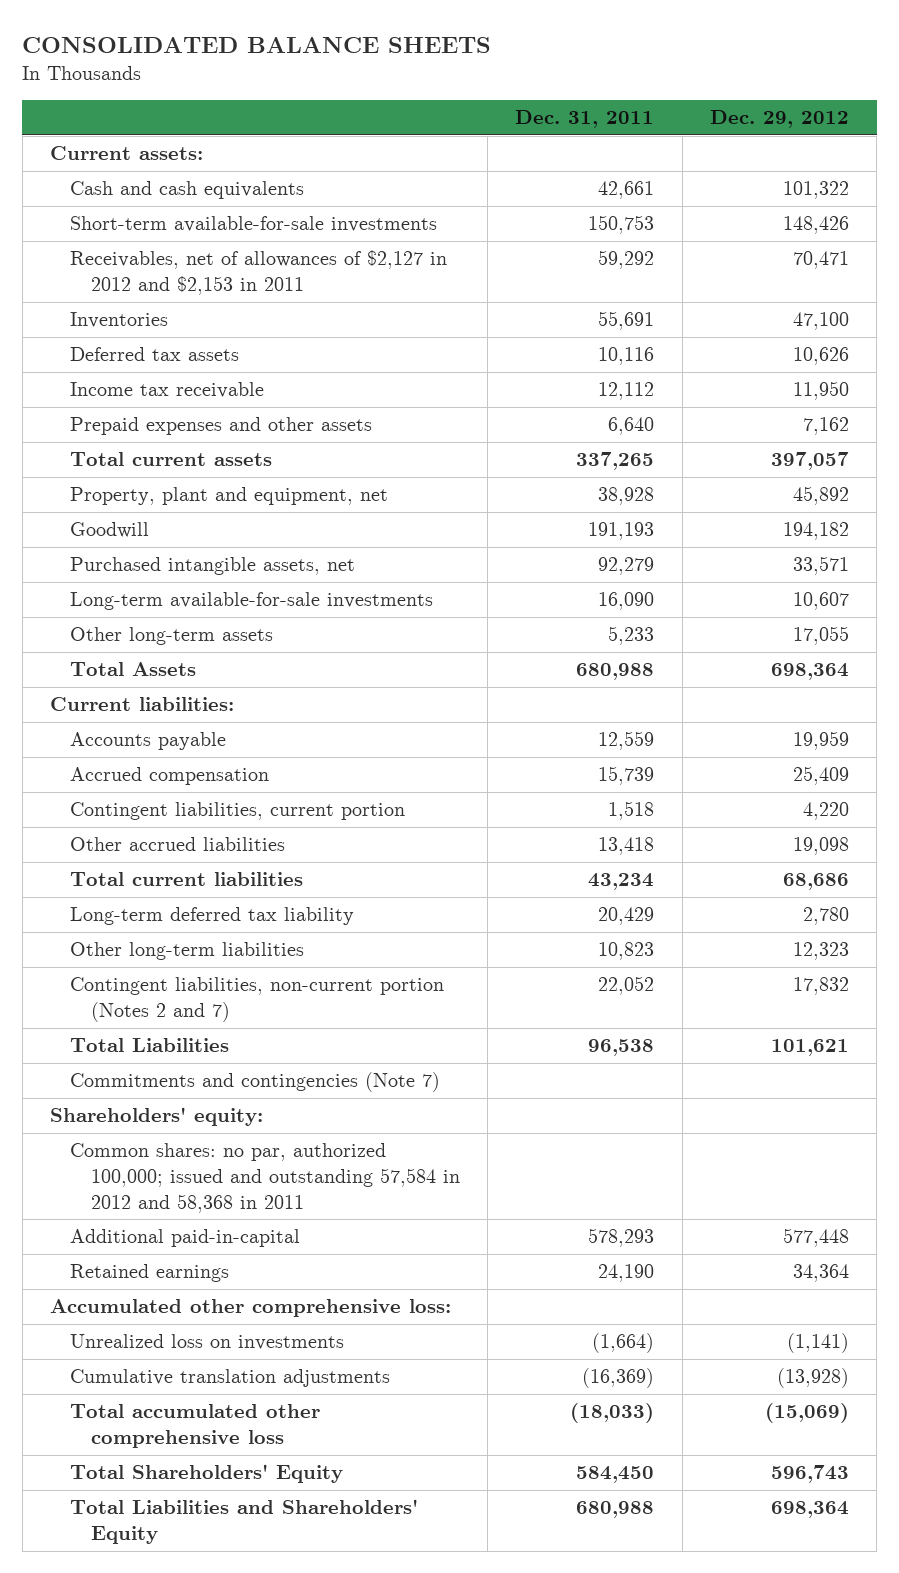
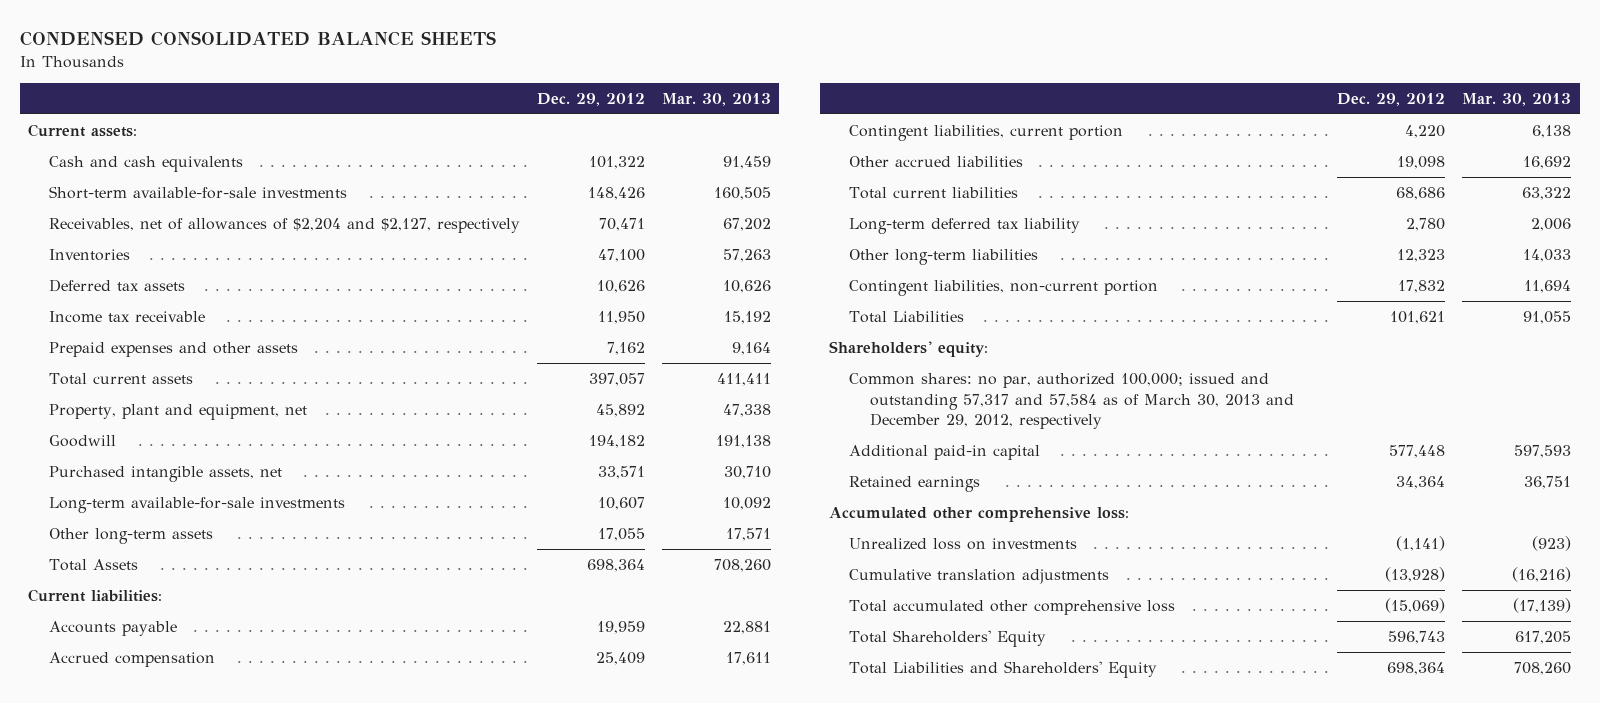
- CONSOLIDATED BALANCE SHEETS
+ CONDENSED CONSOLIDATED BALANCE SHEETS
- | Dec. 31, 2011 | Dec. 29, 2012
+ | Dec. 29, 2012 | Mar. 30, 2013
- Receivables, net of allowances of $2,127 in 2012 and $2,153 in 2011 | 59,292 | 70,471
+ Receivables, net of allowances of $2,204 and $2,127, respectively | 70,471 | 67,202
- Contingent liabilities, non-current portion (Notes 2 and 7) | 22,052 | 17,832
+ Contingent liabilities, non-current portion | 17,832 | 11,694
- Commitments and contingencies (Note 7)
- Common shares: no par, authorized 100,000; issued and outstanding 57,584 in 2012 and 58,368 in 2011
- Additional paid-in-capital | 578,293 | 577,448
+ Common shares: no par, authorized 100,000; issued and outstanding 57,317 and 57,584 as of March 30, 2013 and December 29, 2012, respectively
+ Additional paid-in capital | 577,448 | 597,593

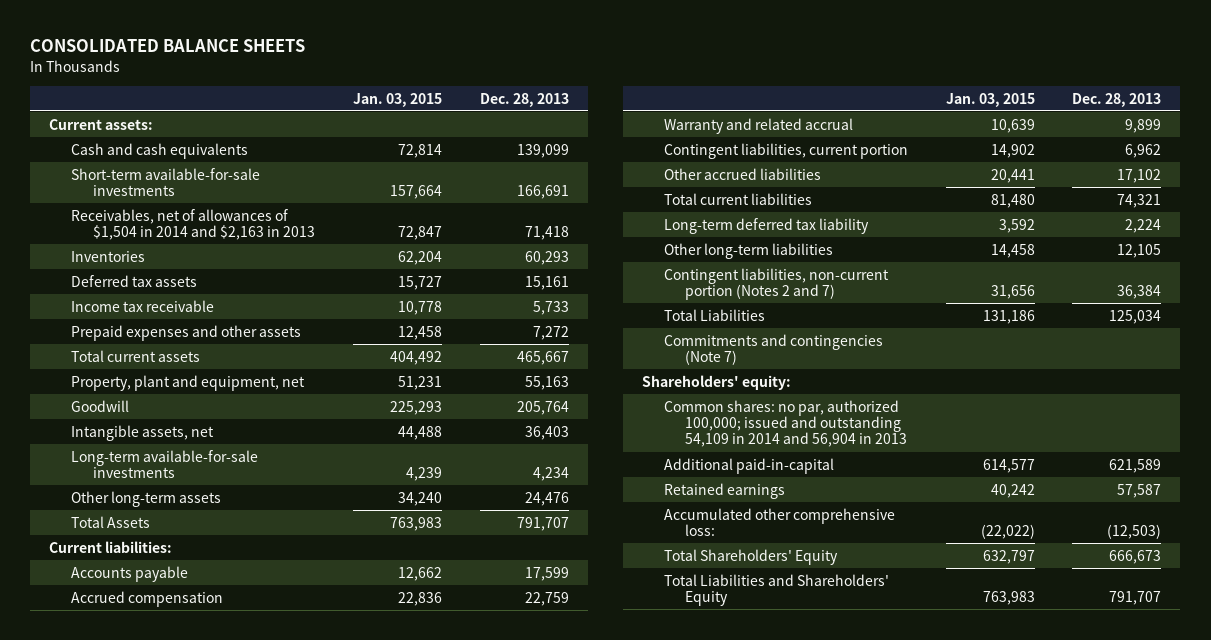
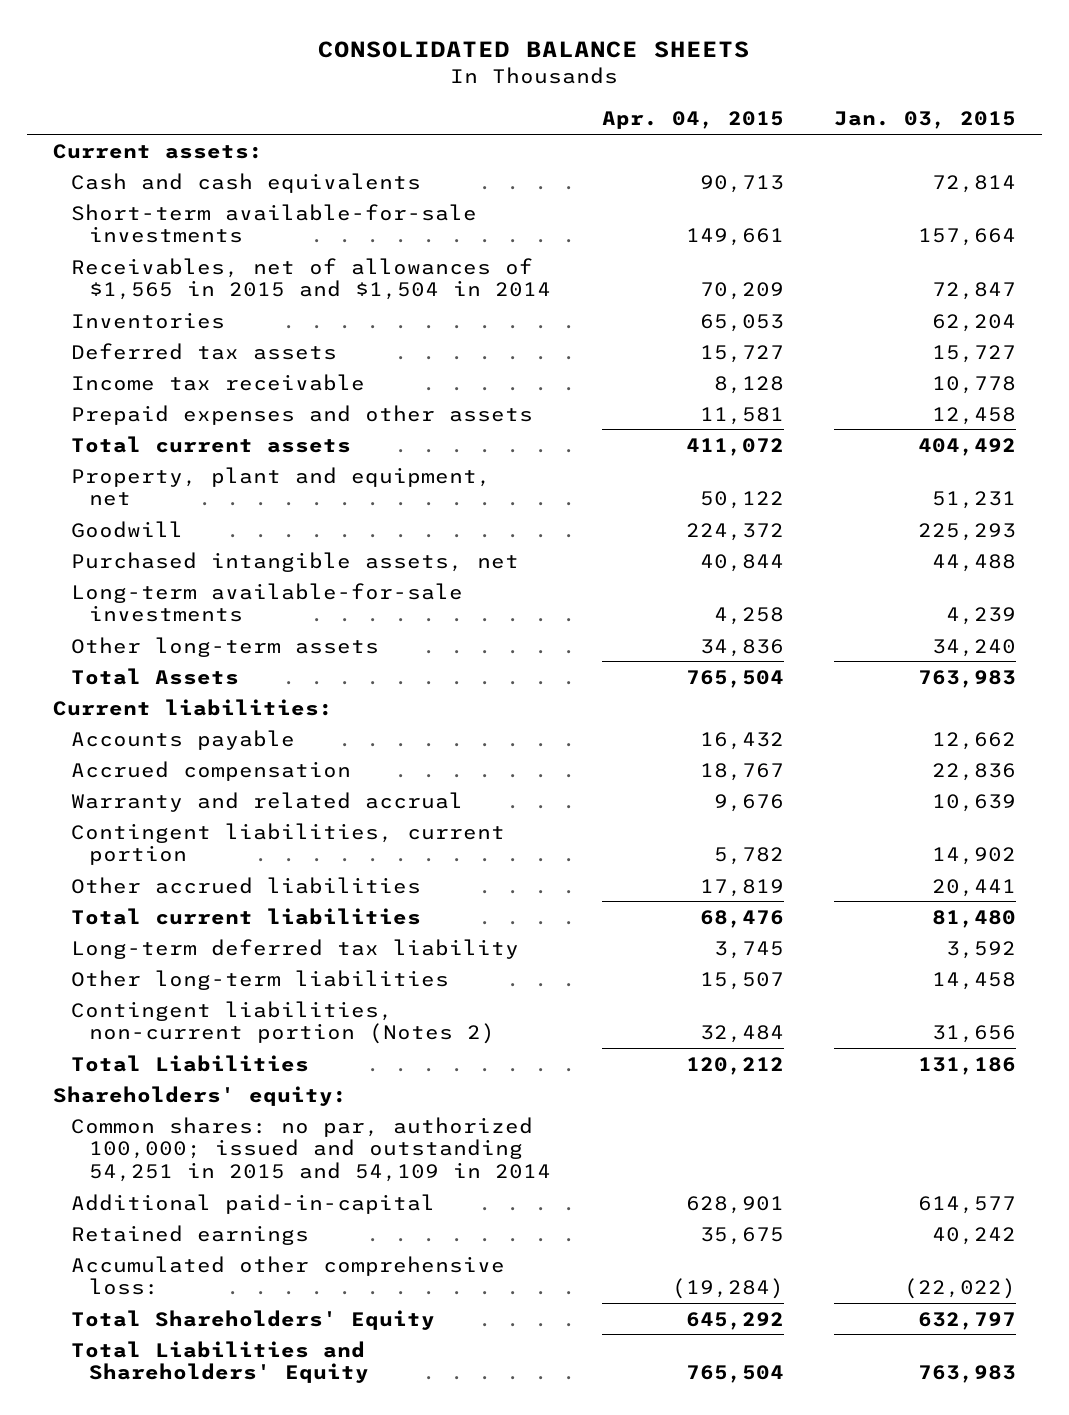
- | Jan. 03, 2015 | Dec. 28, 2013
+ | Apr. 04, 2015 | Jan. 03, 2015
- Receivables, net of allowances of $1,504 in 2014 and $2,163 in 2013 | 72,847 | 71,418
+ Receivables, net of allowances of $1,565 in 2015 and $1,504 in 2014 | 70,209 | 72,847
- Intangible assets, net | 44,488 | 36,403
+ Purchased intangible assets, net | 40,844 | 44,488
- Contingent liabilities, non-current portion (Notes 2 and 7) | 31,656 | 36,384
+ Contingent liabilities, non-current portion (Notes 2) | 32,484 | 31,656
- Commitments and contingencies (Note 7)
- Common shares: no par, authorized 100,000; issued and outstanding 54,109 in 2014 and 56,904 in 2013
+ Common shares: no par, authorized 100,000; issued and outstanding 54,251 in 2015 and 54,109 in 2014

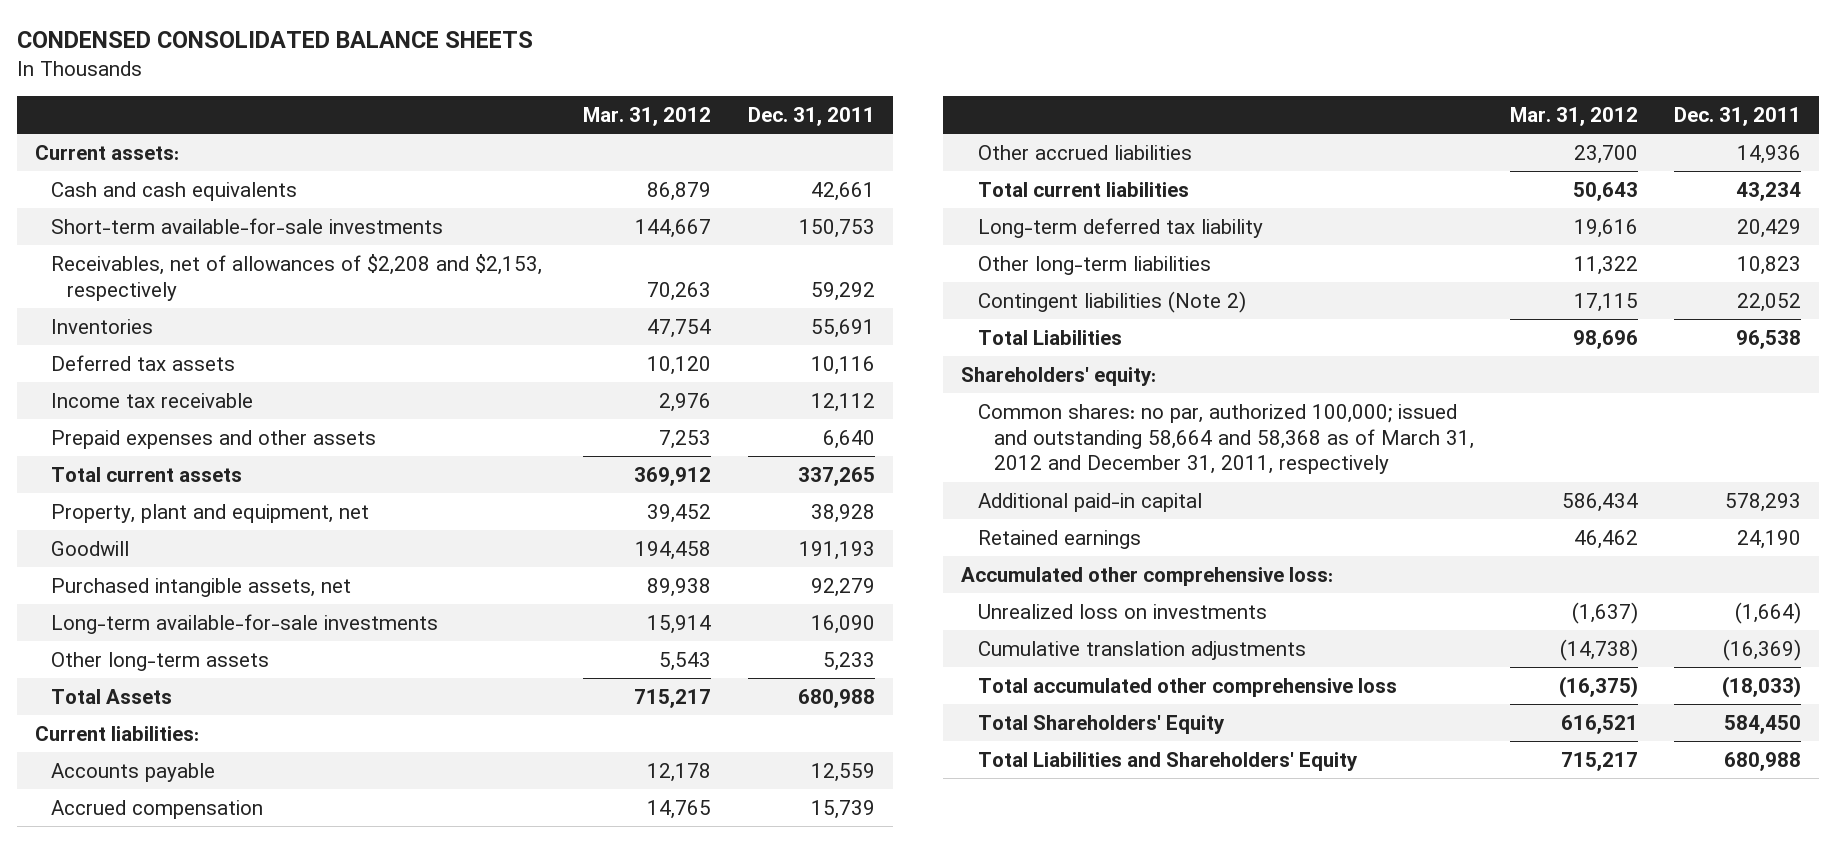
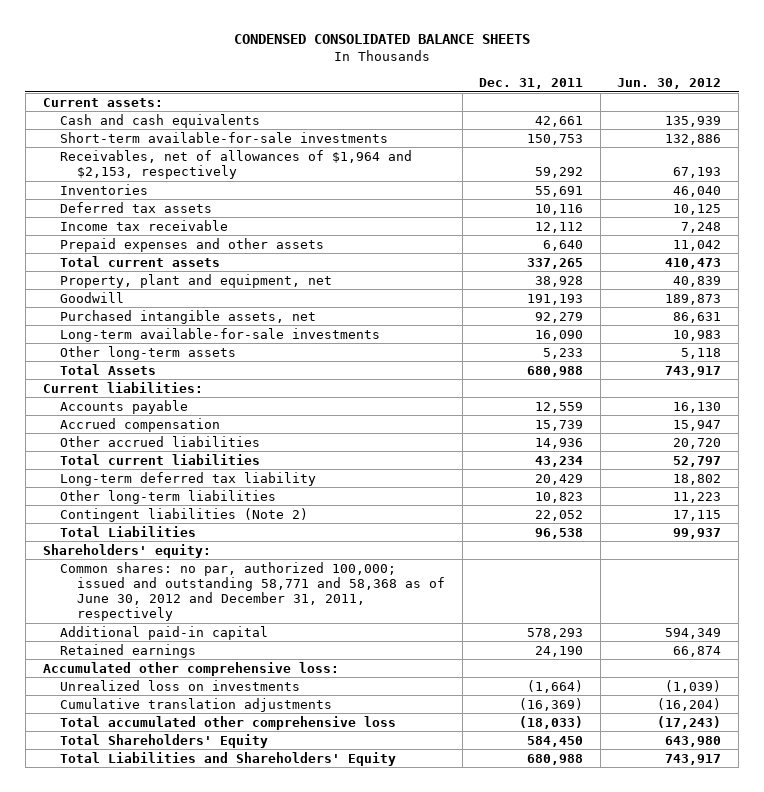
- | Mar. 31, 2012 | Dec. 31, 2011
+ | Dec. 31, 2011 | Jun. 30, 2012
- Receivables, net of allowances of $2,208 and $2,153, respectively | 70,263 | 59,292
+ Receivables, net of allowances of $1,964 and $2,153, respectively | 59,292 | 67,193
- Common shares: no par, authorized 100,000; issued and outstanding 58,664 and 58,368 as of March 31, 2012 and December 31, 2011, respectively
+ Common shares: no par, authorized 100,000; issued and outstanding 58,771 and 58,368 as of June 30, 2012 and December 31, 2011, respectively

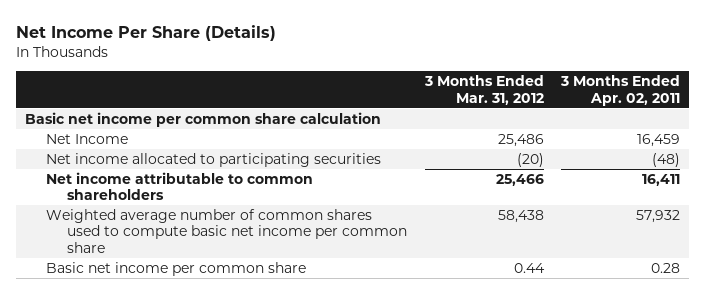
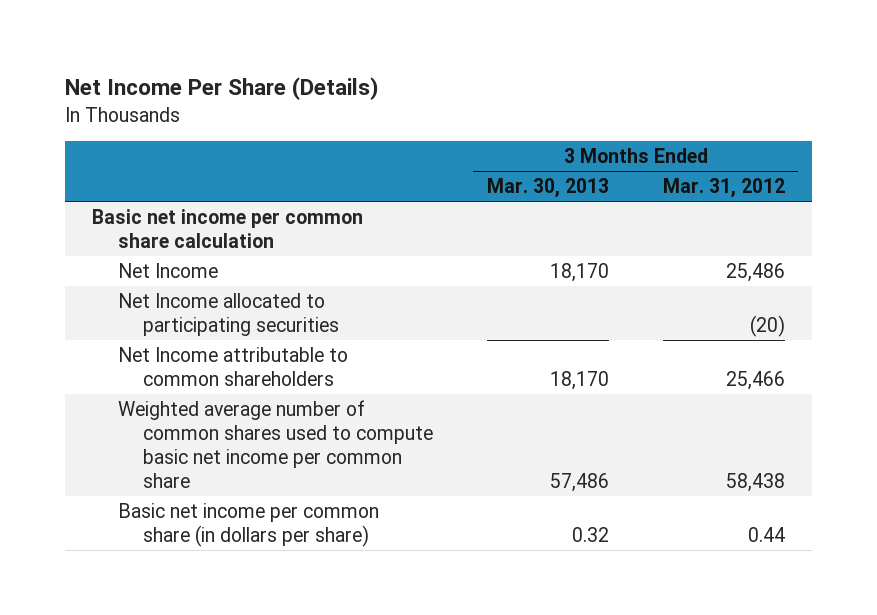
- | 3 Months Ended Mar. 31, 2012 | 3 Months Ended Apr. 02, 2011
+ | 3 Months Ended Mar. 30, 2013 | 3 Months Ended Mar. 31, 2012
- Net income allocated to participating securities | (20) | (48)
- Net income attributable to common shareholders | 25,466 | 16,411
+ Net Income allocated to participating securities | | (20)
+ Net Income attributable to common shareholders | 18,170 | 25,466
- Basic net income per common share | 0.44 | 0.28
+ Basic net income per common share (in dollars per share) | 0.32 | 0.44

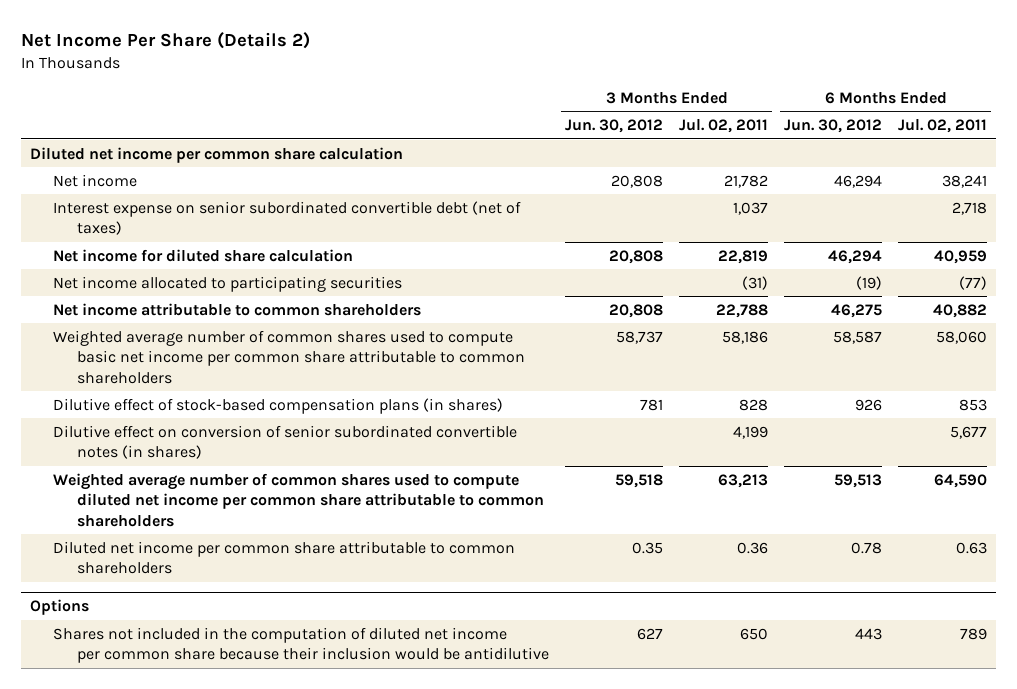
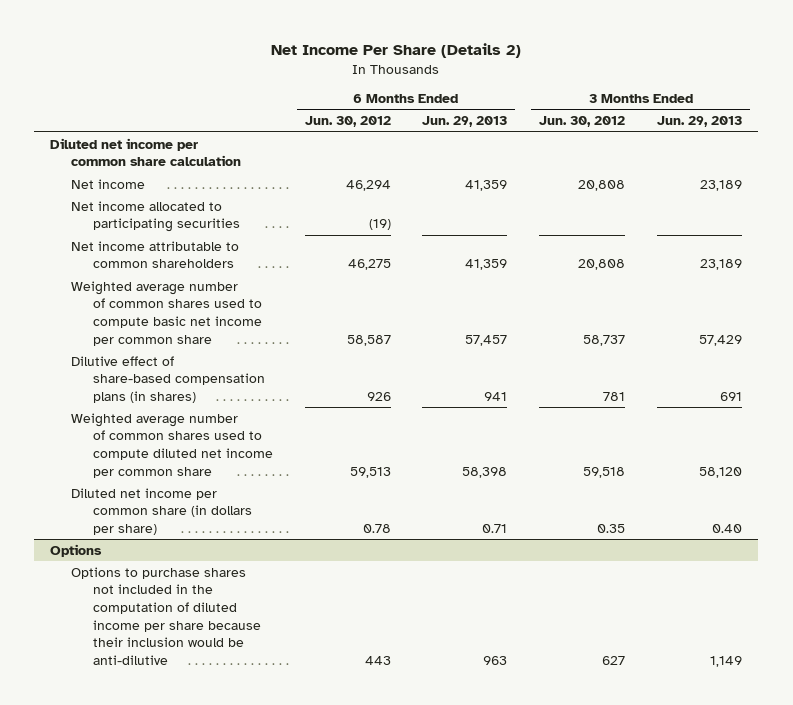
- | 3 Months Ended Jun. 30, 2012 | 3 Months Ended Jul. 02, 2011 | 6 Months Ended Jun. 30, 2012 | 6 Months Ended Jul. 02, 2011
+ | 6 Months Ended Jun. 30, 2012 | 6 Months Ended Jun. 29, 2013 | 3 Months Ended Jun. 30, 2012 | 3 Months Ended Jun. 29, 2013
- Interest expense on senior subordinated convertible debt (net of taxes) | | 1,037 | | 2,718
- Net income for diluted share calculation | 20,808 | 22,819 | 46,294 | 40,959
- Weighted average number of common shares used to compute basic net income per common share attributable to common shareholders | 58,737 | 58,186 | 58,587 | 58,060
- Dilutive effect of stock-based compensation plans (in shares) | 781 | 828 | 926 | 853
- Dilutive effect on conversion of senior subordinated convertible notes (in shares) | | 4,199 | | 5,677
- Weighted average number of common shares used to compute diluted net income per common share attributable to common shareholders | 59,518 | 63,213 | 59,513 | 64,590
- Diluted net income per common share attributable to common shareholders | 0.35 | 0.36 | 0.78 | 0.63
+ Weighted average number of common shares used to compute basic net income per common share | 58,587 | 57,457 | 58,737 | 57,429
+ Dilutive effect of share-based compensation plans (in shares) | 926 | 941 | 781 | 691
+ Weighted average number of common shares used to compute diluted net income per common share | 59,513 | 58,398 | 59,518 | 58,120
+ Diluted net income per common share (in dollars per share) | 0.78 | 0.71 | 0.35 | 0.40
@ Options
- Shares not included in the computation of diluted net income per common share because their inclusion would be antidilutive | 627 | 650 | 443 | 789
+ Options to purchase shares not included in the computation of diluted income per share because their inclusion would be anti-dilutive | 443 | 963 | 627 | 1,149

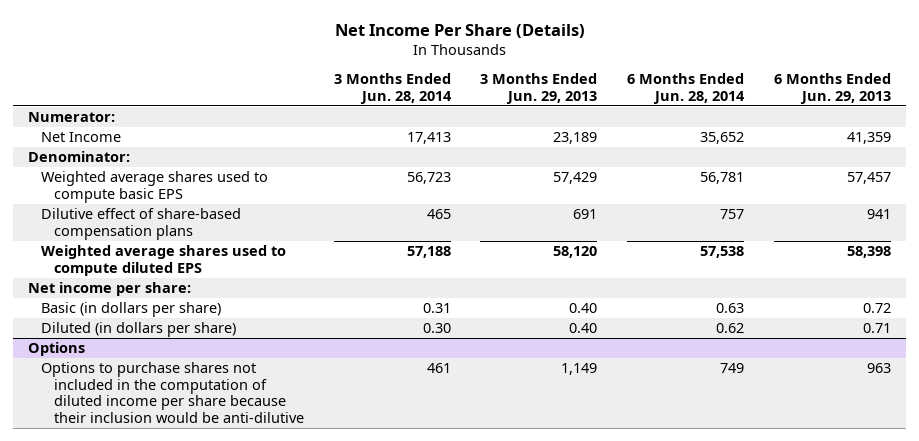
- Net Income Per Share (Details 2)
+ Net Income Per Share (Details)
- | 6 Months Ended Jun. 30, 2012 | 6 Months Ended Jun. 29, 2013 | 3 Months Ended Jun. 30, 2012 | 3 Months Ended Jun. 29, 2013
+ | 3 Months Ended Jun. 28, 2014 | 3 Months Ended Jun. 29, 2013 | 6 Months Ended Jun. 28, 2014 | 6 Months Ended Jun. 29, 2013
- Diluted net income per common share calculation
- Net income | 46,294 | 41,359 | 20,808 | 23,189
- Net income allocated to participating securities | (19) | | |
- Net income attributable to common shareholders | 46,275 | 41,359 | 20,808 | 23,189
- Weighted average number of common shares used to compute basic net income per common share | 58,587 | 57,457 | 58,737 | 57,429
- Dilutive effect of share-based compensation plans (in shares) | 926 | 941 | 781 | 691
- Weighted average number of common shares used to compute diluted net income per common share | 59,513 | 58,398 | 59,518 | 58,120
- Diluted net income per common share (in dollars per share) | 0.78 | 0.71 | 0.35 | 0.40
+ Numerator:
+ Net Income | 17,413 | 23,189 | 35,652 | 41,359
+ Denominator:
+ Weighted average shares used to compute basic EPS | 56,723 | 57,429 | 56,781 | 57,457
+ Dilutive effect of share-based compensation plans | 465 | 691 | 757 | 941
+ Weighted average shares used to compute diluted EPS | 57,188 | 58,120 | 57,538 | 58,398
+ Net income per share:
+ Basic (in dollars per share) | 0.31 | 0.40 | 0.63 | 0.72
+ Diluted (in dollars per share) | 0.30 | 0.40 | 0.62 | 0.71

